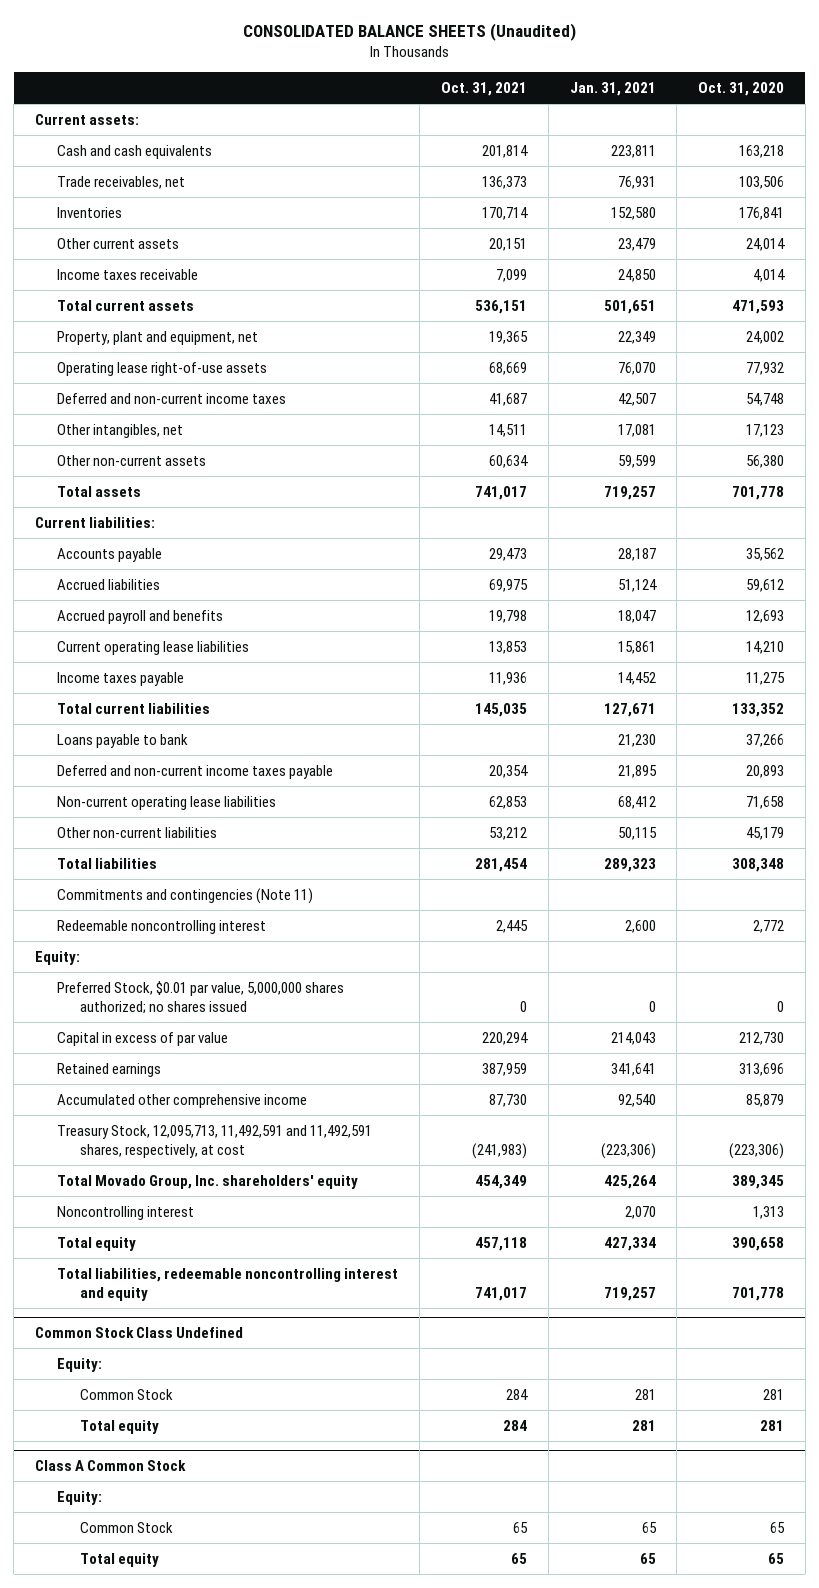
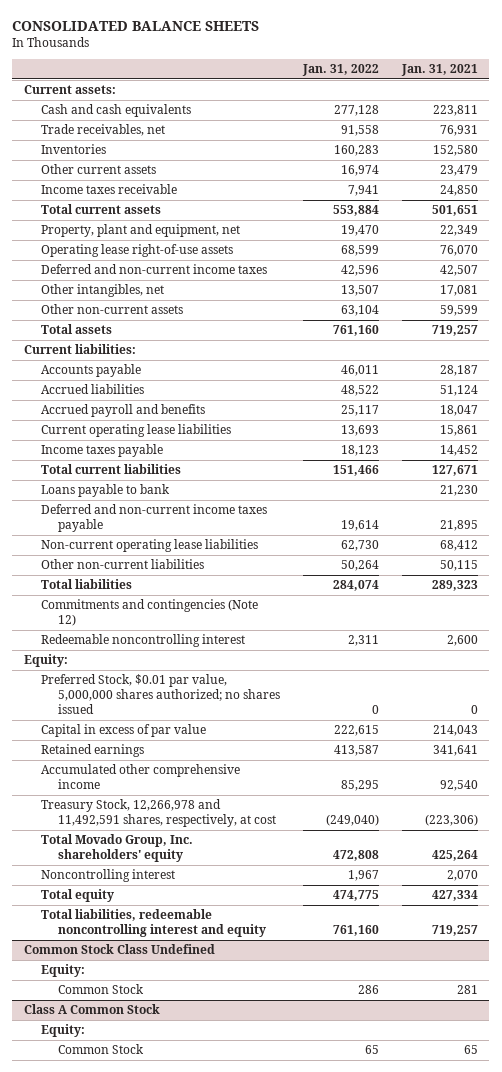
- CONSOLIDATED BALANCE SHEETS (Unaudited)
+ CONSOLIDATED BALANCE SHEETS
- | Oct. 31, 2021 | Jan. 31, 2021 | Oct. 31, 2020
+ | Jan. 31, 2022 | Jan. 31, 2021
- Commitments and contingencies (Note 11)
+ Commitments and contingencies (Note 12)
- Treasury Stock, 12,095,713, 11,492,591 and 11,492,591 shares, respectively, at cost | (241,983) | (223,306) | (223,306)
+ Treasury Stock, 12,266,978 and 11,492,591 shares, respectively, at cost | (249,040) | (223,306)
@ Common Stock Class Undefined
- Total equity | 284 | 281 | 281
@ Class A Common Stock
- Total equity | 65 | 65 | 65

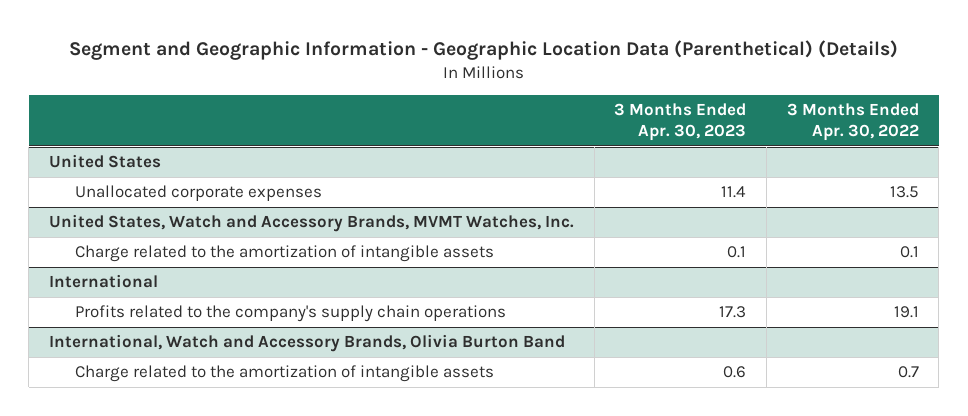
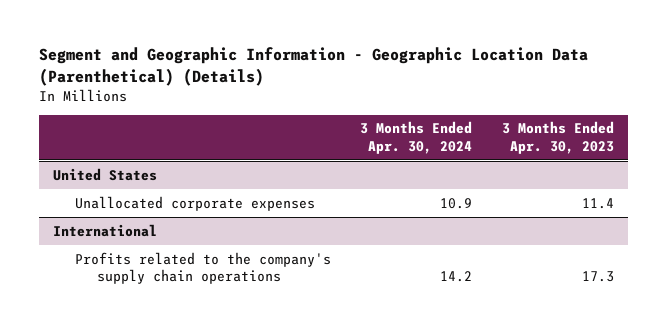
- | 3 Months Ended Apr. 30, 2023 | 3 Months Ended Apr. 30, 2022
+ | 3 Months Ended Apr. 30, 2024 | 3 Months Ended Apr. 30, 2023
- United States, Watch and Accessory Brands, MVMT Watches, Inc.
- Charge related to the amortization of intangible assets | 0.1 | 0.1
- International, Watch and Accessory Brands, Olivia Burton Band
- Charge related to the amortization of intangible assets | 0.6 | 0.7

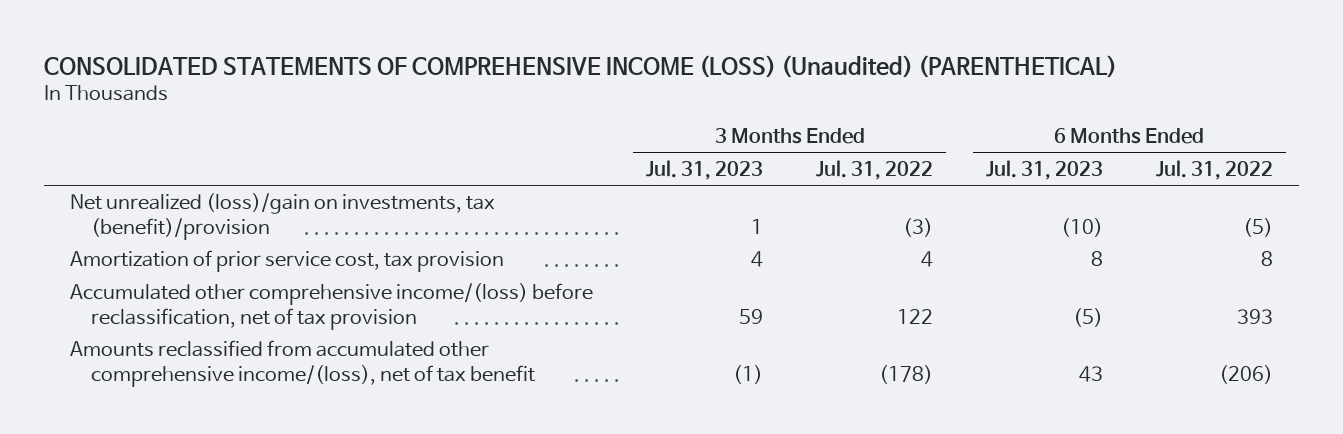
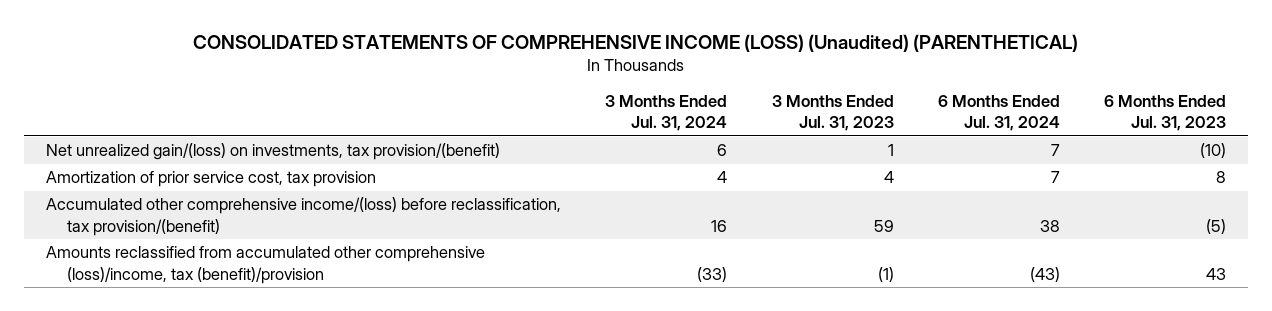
- | 3 Months Ended Jul. 31, 2023 | 3 Months Ended Jul. 31, 2022 | 6 Months Ended Jul. 31, 2023 | 6 Months Ended Jul. 31, 2022
+ | 3 Months Ended Jul. 31, 2024 | 3 Months Ended Jul. 31, 2023 | 6 Months Ended Jul. 31, 2024 | 6 Months Ended Jul. 31, 2023
- Net unrealized (loss)/gain on investments, tax (benefit)/provision | 1 | (3) | (10) | (5)
+ Net unrealized gain/(loss) on investments, tax provision/(benefit) | 6 | 1 | 7 | (10)
- Accumulated other comprehensive income/(loss) before reclassification, net of tax provision | 59 | 122 | (5) | 393
- Amounts reclassified from accumulated other comprehensive income/(loss), net of tax benefit | (1) | (178) | 43 | (206)
+ Accumulated other comprehensive income/(loss) before reclassification, tax provision/(benefit) | 16 | 59 | 38 | (5)
+ Amounts reclassified from accumulated other comprehensive (loss)/income, tax (benefit)/provision | (33) | (1) | (43) | 43

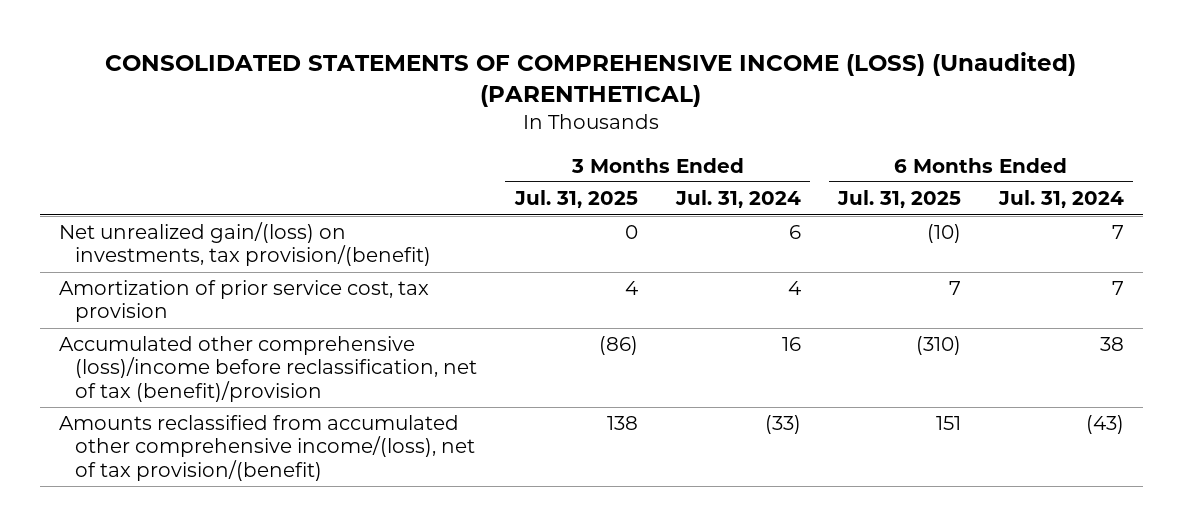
- | 3 Months Ended Jul. 31, 2024 | 3 Months Ended Jul. 31, 2023 | 6 Months Ended Jul. 31, 2024 | 6 Months Ended Jul. 31, 2023
+ | 3 Months Ended Jul. 31, 2025 | 3 Months Ended Jul. 31, 2024 | 6 Months Ended Jul. 31, 2025 | 6 Months Ended Jul. 31, 2024
- Accumulated other comprehensive income/(loss) before reclassification, tax provision/(benefit) | 16 | 59 | 38 | (5)
- Amounts reclassified from accumulated other comprehensive (loss)/income, tax (benefit)/provision | (33) | (1) | (43) | 43
+ Accumulated other comprehensive (loss)/income before reclassification, net of tax (benefit)/provision | (86) | 16 | (310) | 38
+ Amounts reclassified from accumulated other comprehensive income/(loss), net of tax provision/(benefit) | 138 | (33) | 151 | (43)

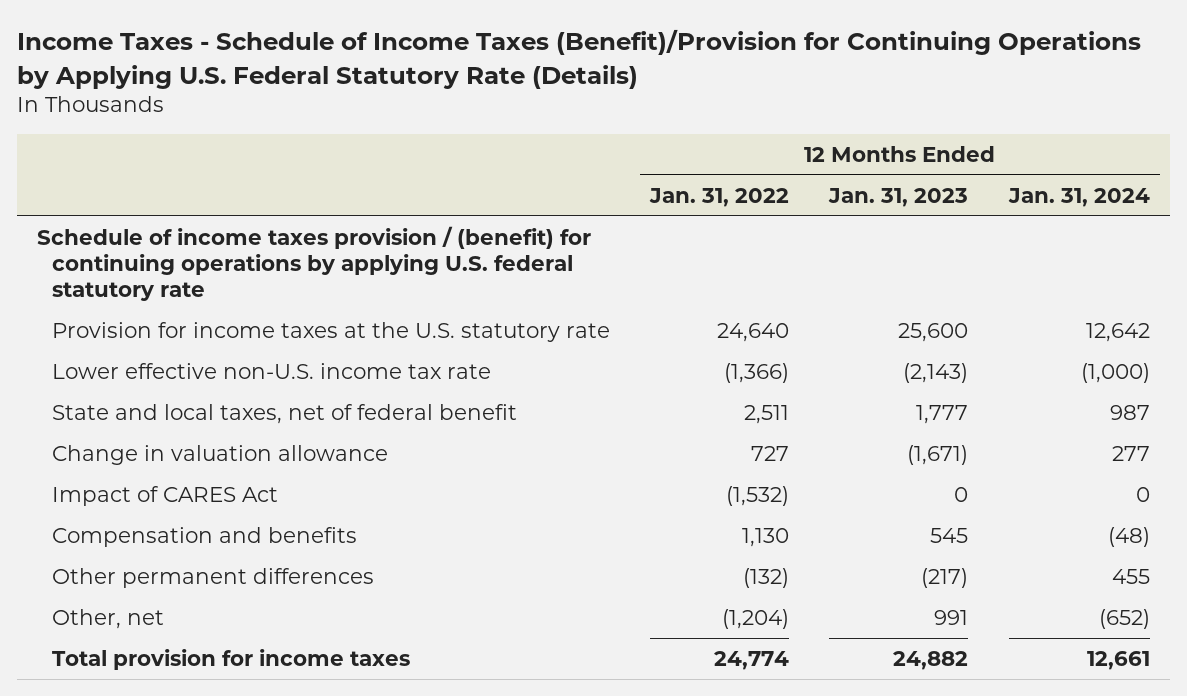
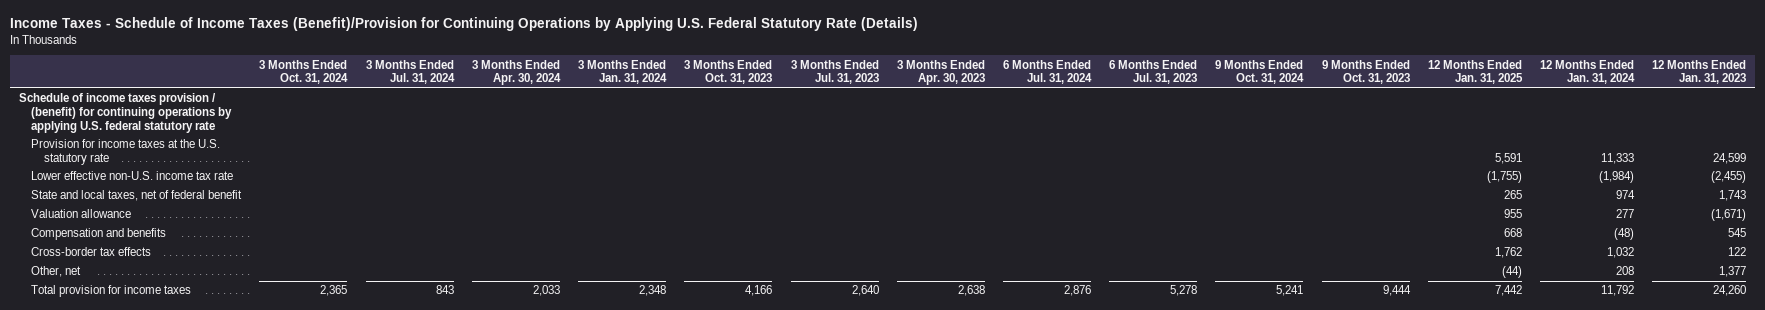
- | 12 Months Ended Jan. 31, 2022 | 12 Months Ended Jan. 31, 2023 | 12 Months Ended Jan. 31, 2024
+ | 3 Months Ended Oct. 31, 2024 | 3 Months Ended Jul. 31, 2024 | 3 Months Ended Apr. 30, 2024 | 3 Months Ended Jan. 31, 2024 | 3 Months Ended Oct. 31, 2023 | 3 Months Ended Jul. 31, 2023 | 3 Months Ended Apr. 30, 2023 | 6 Months Ended Jul. 31, 2024 | 6 Months Ended Jul. 31, 2023 | 9 Months Ended Oct. 31, 2024 | 9 Months Ended Oct. 31, 2023 | 12 Months Ended Jan. 31, 2025 | 12 Months Ended Jan. 31, 2024 | 12 Months Ended Jan. 31, 2023
- Provision for income taxes at the U.S. statutory rate | 24,640 | 25,600 | 12,642
- Lower effective non-U.S. income tax rate | (1,366) | (2,143) | (1,000)
- State and local taxes, net of federal benefit | 2,511 | 1,777 | 987
- Change in valuation allowance | 727 | (1,671) | 277
- Impact of CARES Act | (1,532) | 0 | 0
+ Provision for income taxes at the U.S. statutory rate | | | | | | | | | | | | 5,591 | 11,333 | 24,599
+ Lower effective non-U.S. income tax rate | | | | | | | | | | | | (1,755) | (1,984) | (2,455)
+ State and local taxes, net of federal benefit | | | | | | | | | | | | 265 | 974 | 1,743
+ Valuation allowance | | | | | | | | | | | | 955 | 277 | (1,671)
- Other permanent differences | (132) | (217) | 455
- Other, net | (1,204) | 991 | (652)
- Total provision for income taxes | 24,774 | 24,882 | 12,661
+ Cross-border tax effects | | | | | | | | | | | | 1,762 | 1,032 | 122
+ Other, net | | | | | | | | | | | | (44) | 208 | 1,377
+ Total provision for income taxes | 2,365 | 843 | 2,033 | 2,348 | 4,166 | 2,640 | 2,638 | 2,876 | 5,278 | 5,241 | 9,444 | 7,442 | 11,792 | 24,260

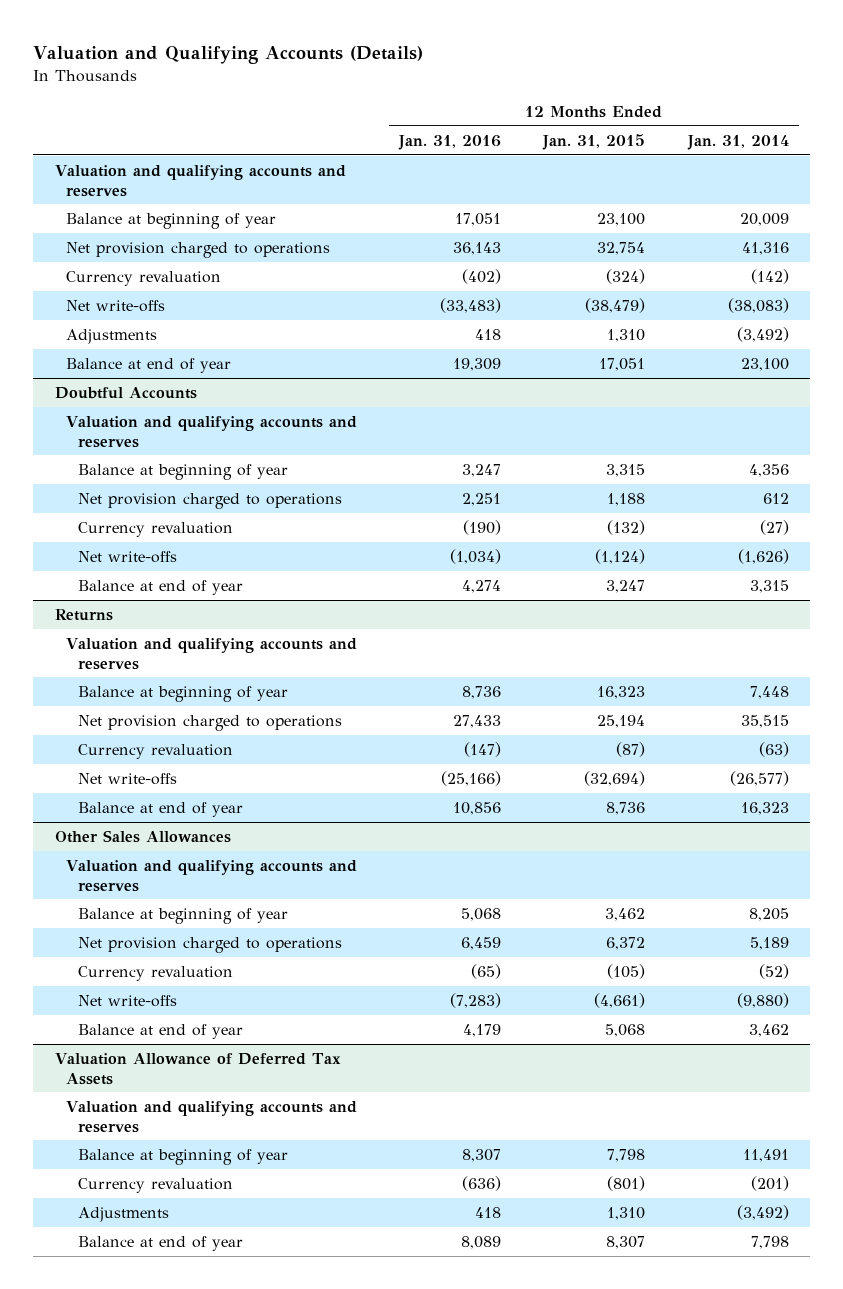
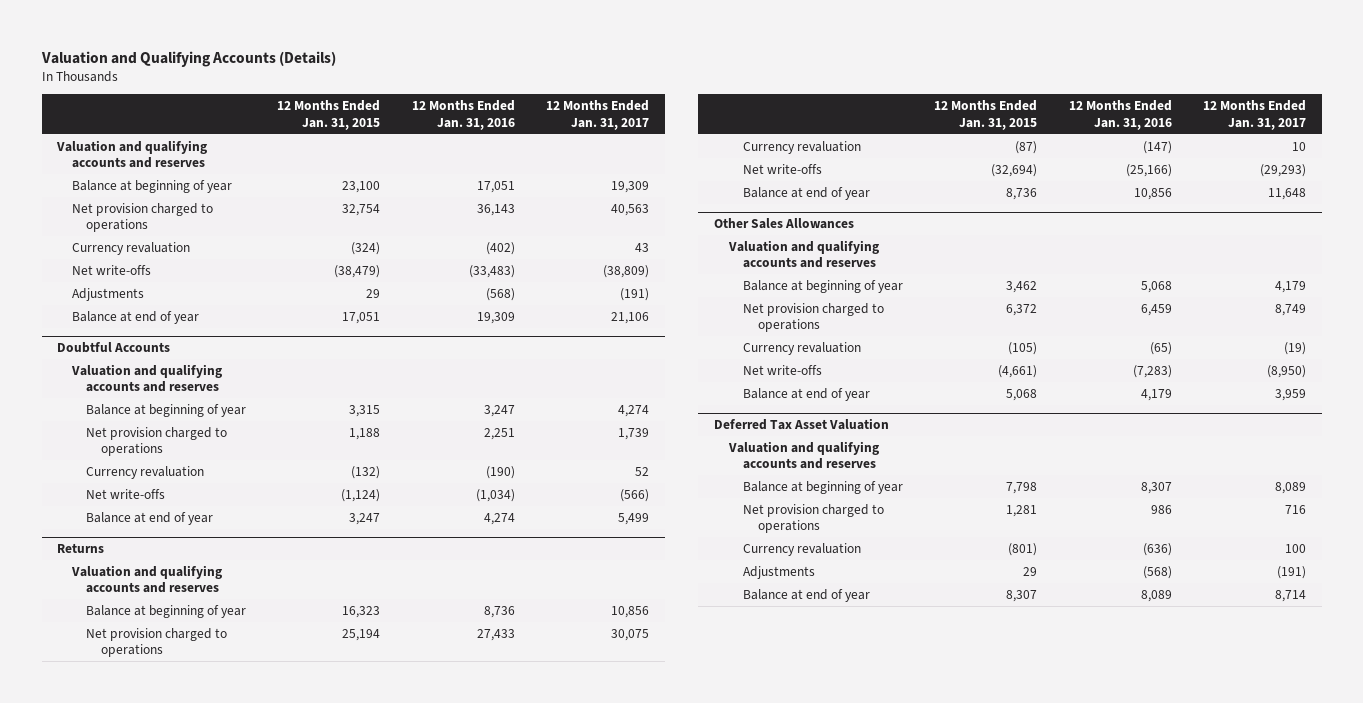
- | 12 Months Ended Jan. 31, 2016 | 12 Months Ended Jan. 31, 2015 | 12 Months Ended Jan. 31, 2014
+ | 12 Months Ended Jan. 31, 2015 | 12 Months Ended Jan. 31, 2016 | 12 Months Ended Jan. 31, 2017
- Adjustments | 418 | 1,310 | (3,492)
+ Adjustments | 29 | (568) | (191)
- Valuation Allowance of Deferred Tax Assets
+ Deferred Tax Asset Valuation
+ Net provision charged to operations | 1,281 | 986 | 716
- Adjustments | 418 | 1,310 | (3,492)
+ Adjustments | 29 | (568) | (191)

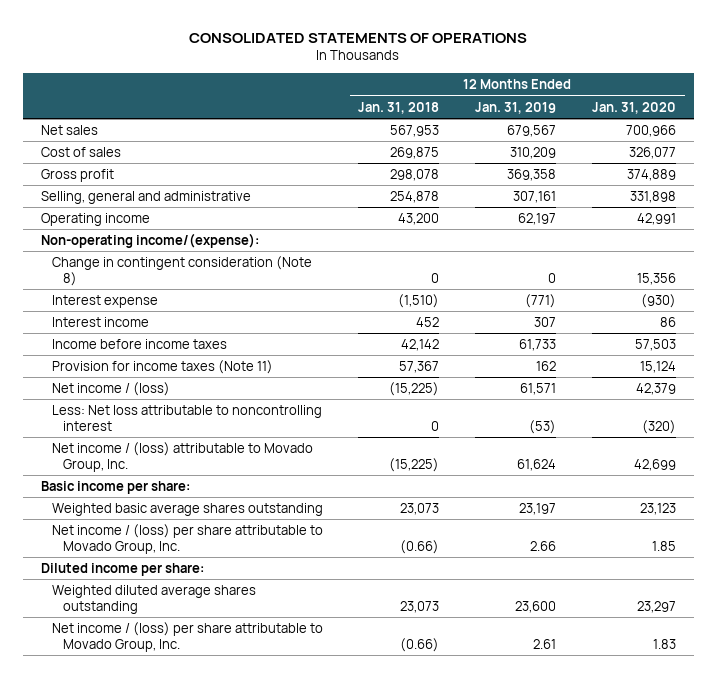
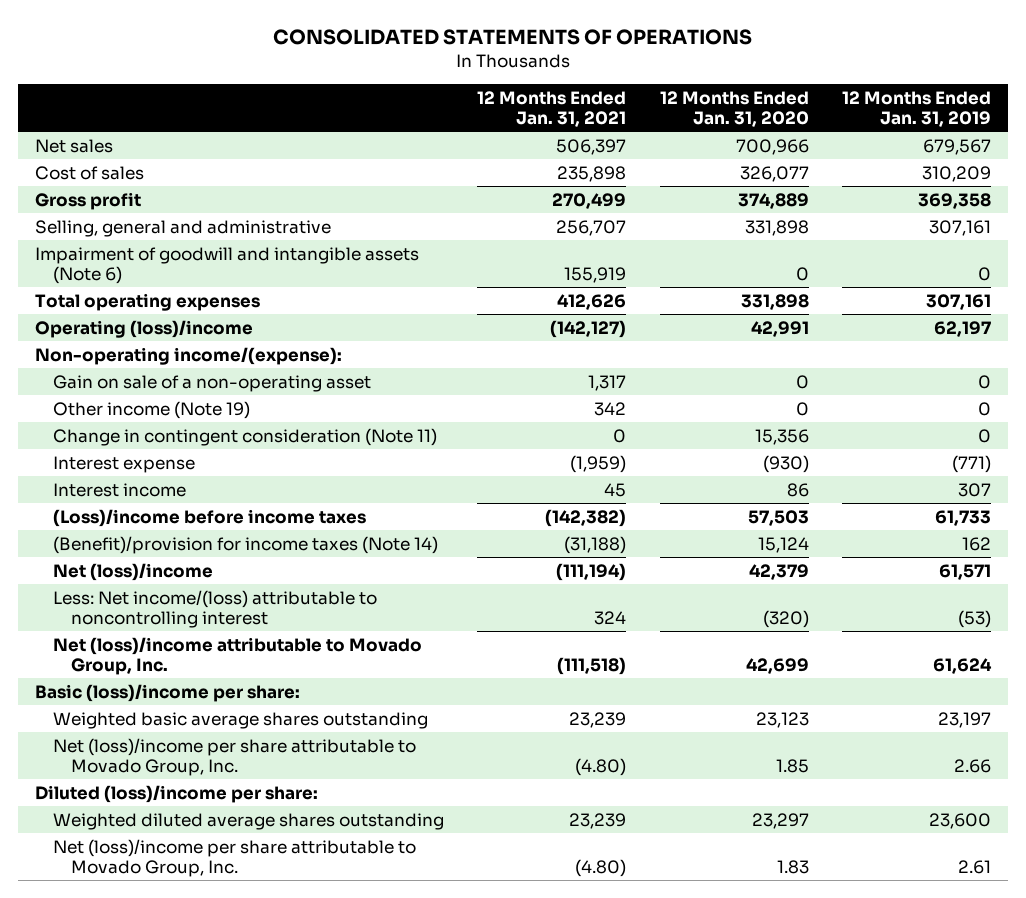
- | 12 Months Ended Jan. 31, 2018 | 12 Months Ended Jan. 31, 2019 | 12 Months Ended Jan. 31, 2020
+ | 12 Months Ended Jan. 31, 2021 | 12 Months Ended Jan. 31, 2020 | 12 Months Ended Jan. 31, 2019
- Operating income | 43,200 | 62,197 | 42,991
+ Impairment of goodwill and intangible assets (Note 6) | 155,919 | 0 | 0
+ Total operating expenses | 412,626 | 331,898 | 307,161
+ Operating (loss)/income | (142,127) | 42,991 | 62,197
- Change in contingent consideration (Note 8) | 0 | 0 | 15,356
+ Gain on sale of a non-operating asset | 1,317 | 0 | 0
+ Other income (Note 19) | 342 | 0 | 0
+ Change in contingent consideration (Note 11) | 0 | 15,356 | 0
- Income before income taxes | 42,142 | 61,733 | 57,503
- Provision for income taxes (Note 11) | 57,367 | 162 | 15,124
- Net income / (loss) | (15,225) | 61,571 | 42,379
- Less: Net loss attributable to noncontrolling interest | 0 | (53) | (320)
- Net income / (loss) attributable to Movado Group, Inc. | (15,225) | 61,624 | 42,699
- Basic income per share:
+ (Loss)/income before income taxes | (142,382) | 57,503 | 61,733
+ (Benefit)/provision for income taxes (Note 14) | (31,188) | 15,124 | 162
+ Net (loss)/income | (111,194) | 42,379 | 61,571
+ Less: Net income/(loss) attributable to noncontrolling interest | 324 | (320) | (53)
+ Net (loss)/income attributable to Movado Group, Inc. | (111,518) | 42,699 | 61,624
+ Basic (loss)/income per share:
- Net income / (loss) per share attributable to Movado Group, Inc. | (0.66) | 2.66 | 1.85
- Diluted income per share:
+ Net (loss)/income per share attributable to Movado Group, Inc. | (4.80) | 1.85 | 2.66
+ Diluted (loss)/income per share:
- Net income / (loss) per share attributable to Movado Group, Inc. | (0.66) | 2.61 | 1.83
+ Net (loss)/income per share attributable to Movado Group, Inc. | (4.80) | 1.83 | 2.61

